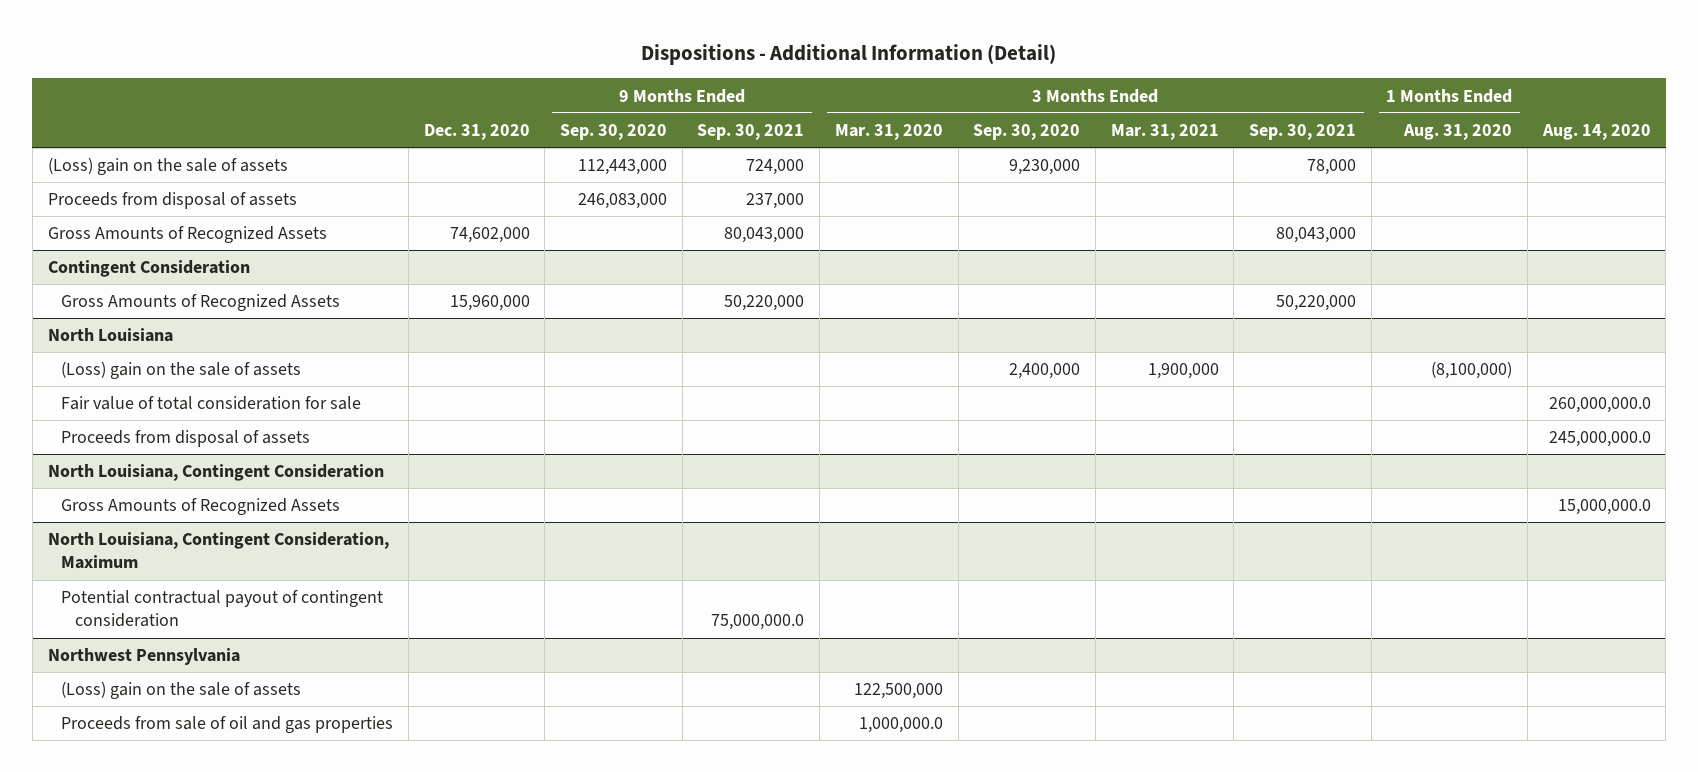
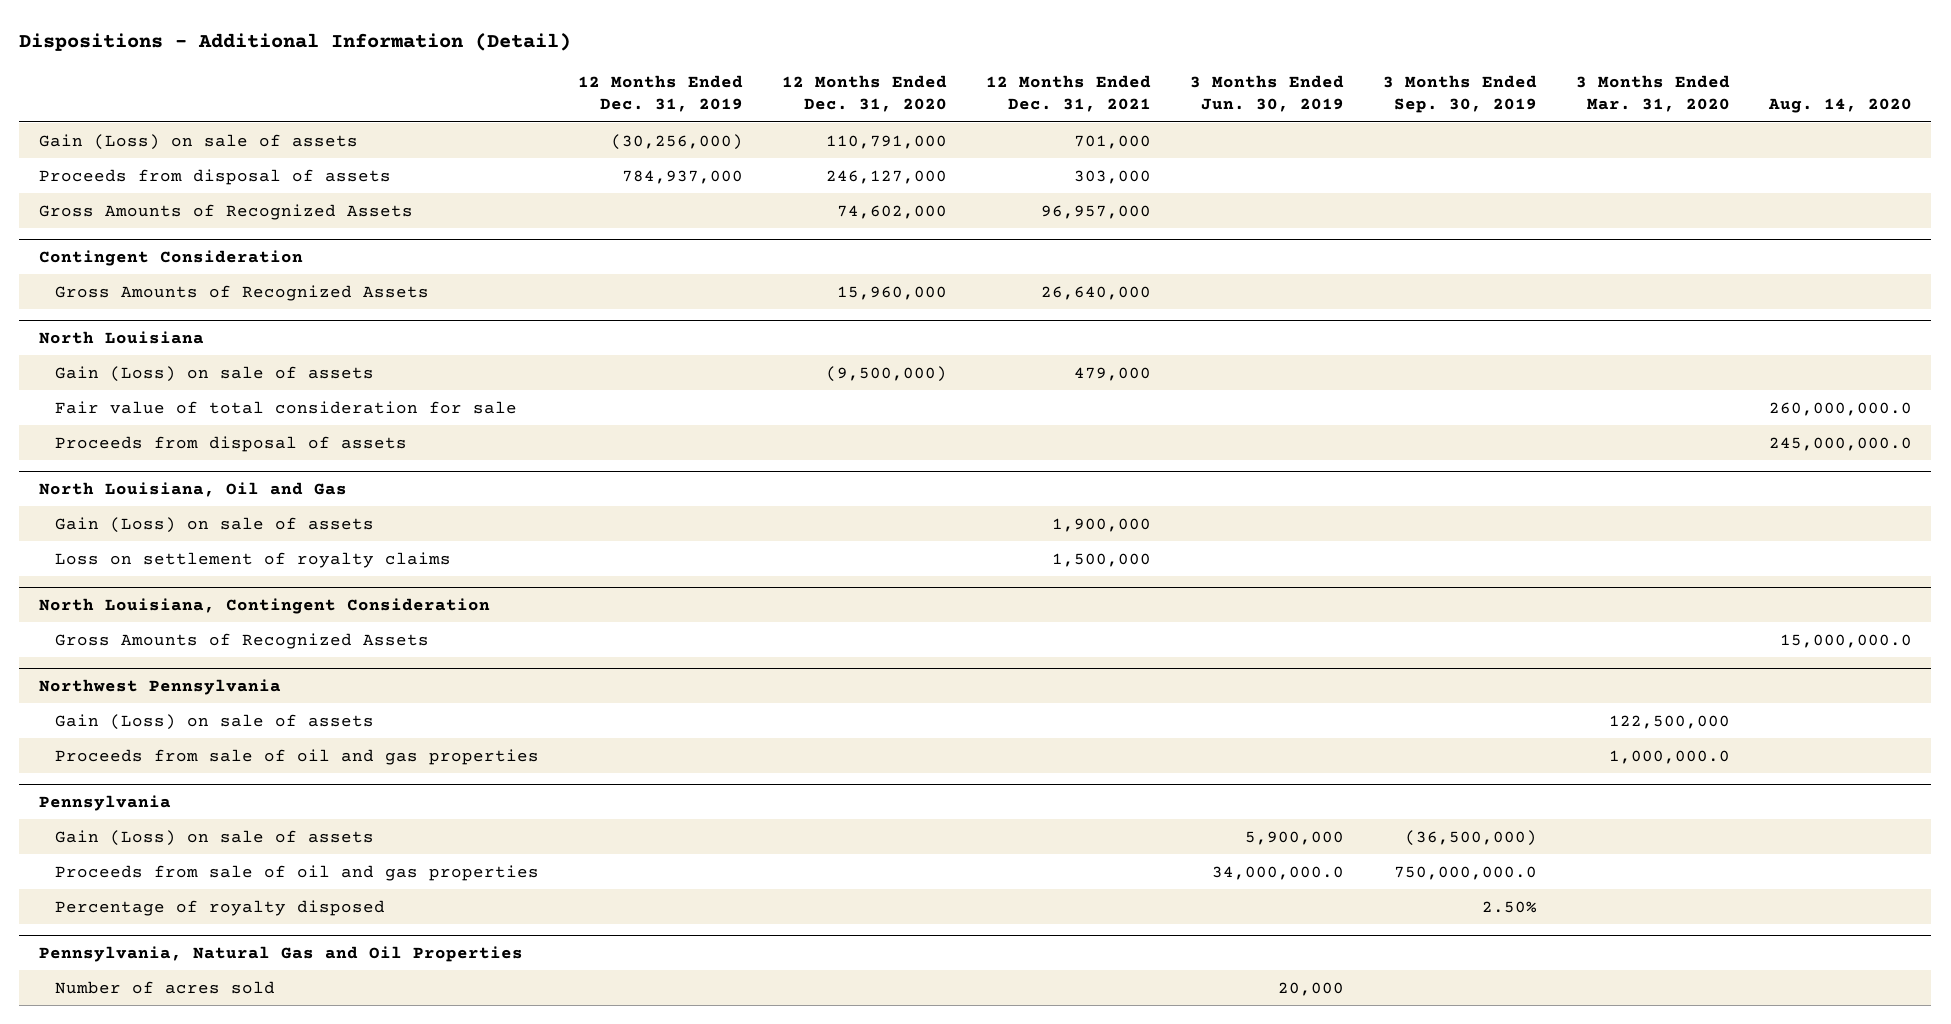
- | Dec. 31, 2020 | 9 Months Ended Sep. 30, 2020 | 9 Months Ended Sep. 30, 2021 | 3 Months Ended Mar. 31, 2020 | 3 Months Ended Sep. 30, 2020 | 3 Months Ended Mar. 31, 2021 | 3 Months Ended Sep. 30, 2021 | 1 Months Ended Aug. 31, 2020 | Aug. 14, 2020
+ | 12 Months Ended Dec. 31, 2019 | 12 Months Ended Dec. 31, 2020 | 12 Months Ended Dec. 31, 2021 | 3 Months Ended Jun. 30, 2019 | 3 Months Ended Sep. 30, 2019 | 3 Months Ended Mar. 31, 2020 | Aug. 14, 2020
- (Loss) gain on the sale of assets | | 112,443,000 | 724,000 | | 9,230,000 | | 78,000 | |
+ Gain (Loss) on sale of assets | (30,256,000) | 110,791,000 | 701,000 | | | |
@ North Louisiana
- (Loss) gain on the sale of assets | | | | | 2,400,000 | 1,900,000 | | (8,100,000) |
+ Gain (Loss) on sale of assets | | (9,500,000) | 479,000 | | | |
+ North Louisiana, Oil and Gas
+ Gain (Loss) on sale of assets | | | 1,900,000 | | | |
+ Loss on settlement of royalty claims | | | 1,500,000 | | | |
- North Louisiana, Contingent Consideration, Maximum
- Potential contractual payout of contingent consideration | | | 75,000,000.0 | | | | | |
@ Northwest Pennsylvania
- (Loss) gain on the sale of assets | | | | 122,500,000 | | | | |
+ Gain (Loss) on sale of assets | | | | | | 122,500,000 |
+ Pennsylvania
+ Gain (Loss) on sale of assets | | | | 5,900,000 | (36,500,000) | |
+ Proceeds from sale of oil and gas properties | | | | 34,000,000.0 | 750,000,000.0 | |
+ Percentage of royalty disposed | | | | | 2.50% | |
+ Pennsylvania, Natural Gas and Oil Properties
+ Number of acres sold | | | | 20,000 | | |

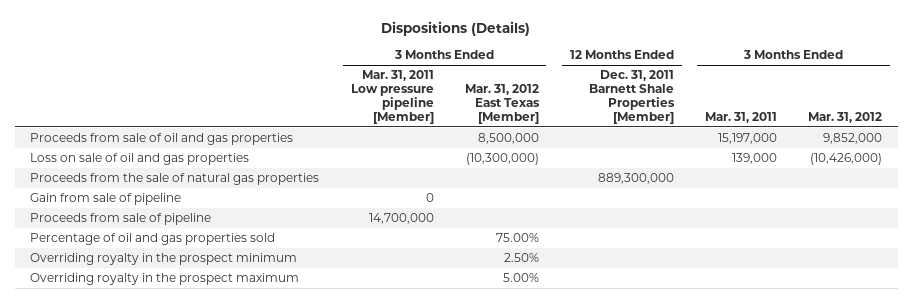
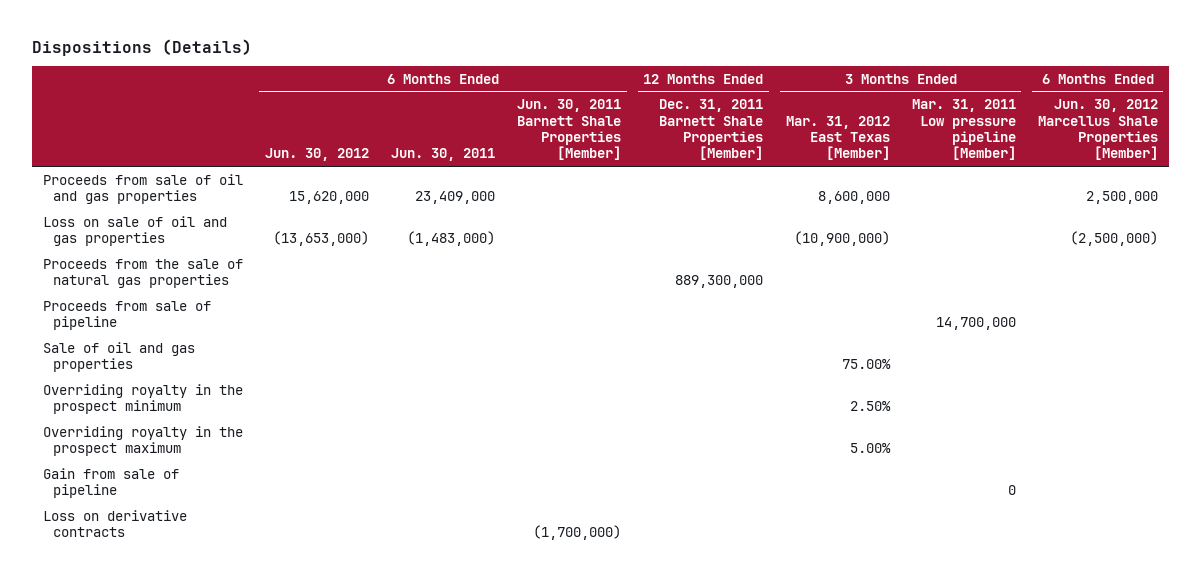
- | 3 Months Ended Mar. 31, 2011 Low pressure pipeline [Member] | 3 Months Ended Mar. 31, 2012 East Texas [Member] | 12 Months Ended Dec. 31, 2011 Barnett Shale Properties [Member] | 3 Months Ended Mar. 31, 2011 | 3 Months Ended Mar. 31, 2012
+ | 6 Months Ended Jun. 30, 2012 | 6 Months Ended Jun. 30, 2011 | 6 Months Ended Jun. 30, 2011 Barnett Shale Properties [Member] | 12 Months Ended Dec. 31, 2011 Barnett Shale Properties [Member] | 3 Months Ended Mar. 31, 2012 East Texas [Member] | 3 Months Ended Mar. 31, 2011 Low pressure pipeline [Member] | 6 Months Ended Jun. 30, 2012 Marcellus Shale Properties [Member]
- Proceeds from sale of oil and gas properties | | 8,500,000 | | 15,197,000 | 9,852,000
- Loss on sale of oil and gas properties | | (10,300,000) | | 139,000 | (10,426,000)
+ Proceeds from sale of oil and gas properties | 15,620,000 | 23,409,000 | | | 8,600,000 | | 2,500,000
+ Loss on sale of oil and gas properties | (13,653,000) | (1,483,000) | | | (10,900,000) | | (2,500,000)
- Percentage of oil and gas properties sold | | 75.00% | | |
+ Sale of oil and gas properties | | | | | 75.00% | |
moved down: Gain from sale of pipeline | | | | | | 0 |
+ Loss on derivative contracts | | | (1,700,000) | | | |

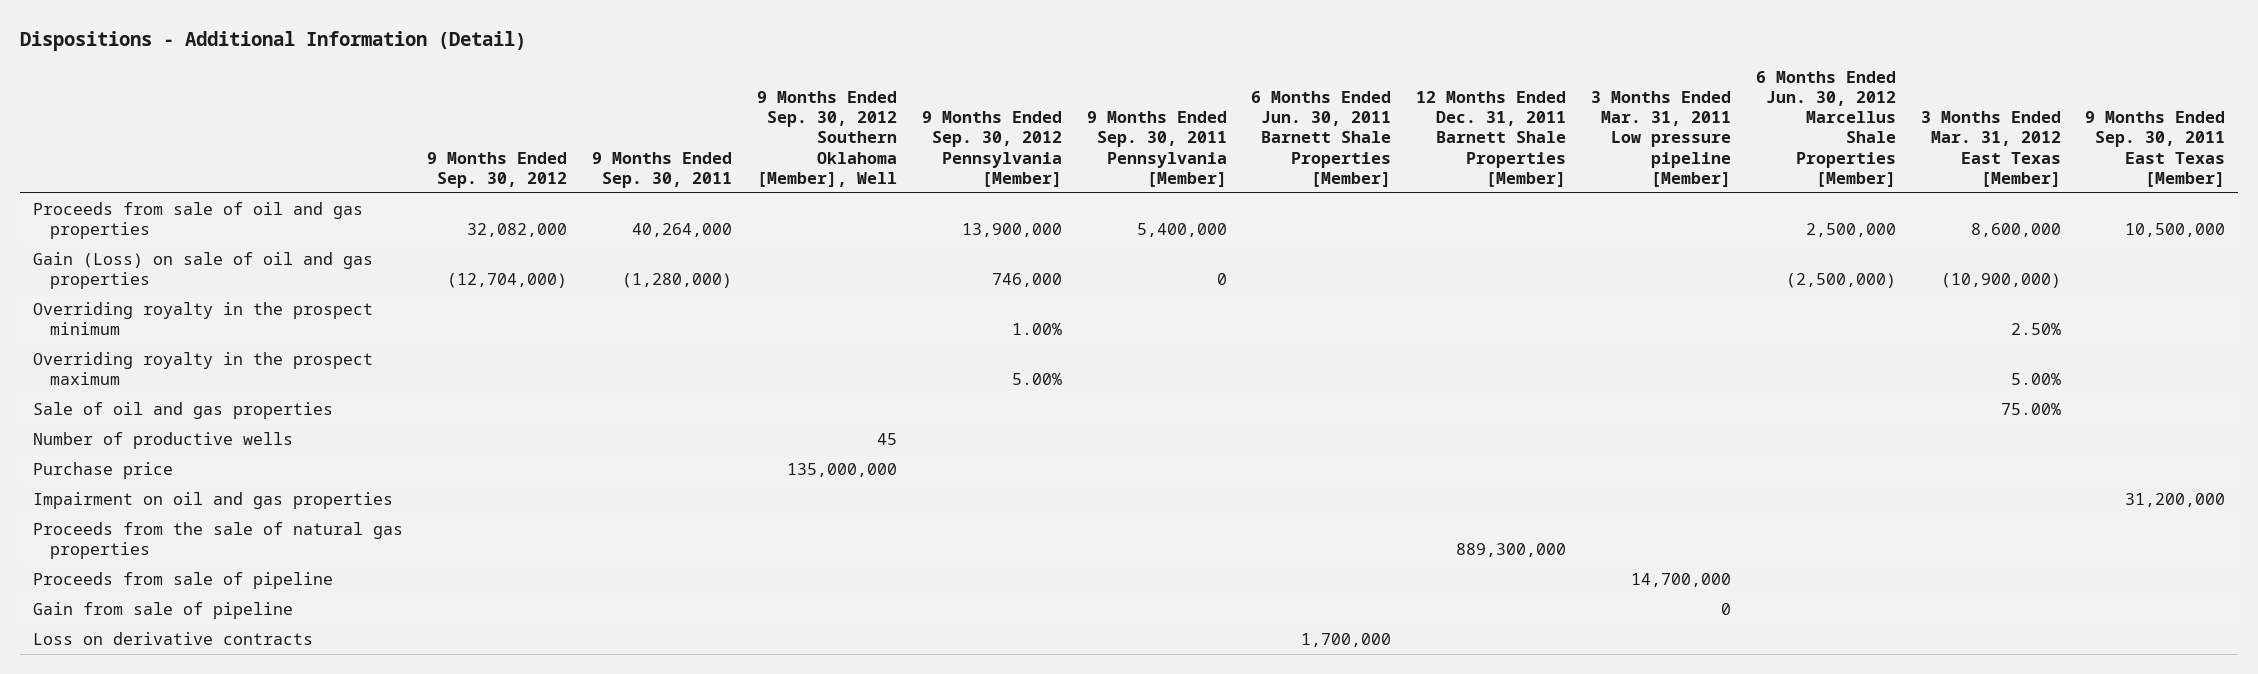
- Dispositions (Details)
+ Dispositions - Additional Information (Detail)
- | 6 Months Ended Jun. 30, 2012 | 6 Months Ended Jun. 30, 2011 | 6 Months Ended Jun. 30, 2011 Barnett Shale Properties [Member] | 12 Months Ended Dec. 31, 2011 Barnett Shale Properties [Member] | 3 Months Ended Mar. 31, 2012 East Texas [Member] | 3 Months Ended Mar. 31, 2011 Low pressure pipeline [Member] | 6 Months Ended Jun. 30, 2012 Marcellus Shale Properties [Member]
+ | 9 Months Ended Sep. 30, 2012 | 9 Months Ended Sep. 30, 2011 | 9 Months Ended Sep. 30, 2012 Southern Oklahoma [Member], Well | 9 Months Ended Sep. 30, 2012 Pennsylvania [Member] | 9 Months Ended Sep. 30, 2011 Pennsylvania [Member] | 6 Months Ended Jun. 30, 2011 Barnett Shale Properties [Member] | 12 Months Ended Dec. 31, 2011 Barnett Shale Properties [Member] | 3 Months Ended Mar. 31, 2011 Low pressure pipeline [Member] | 6 Months Ended Jun. 30, 2012 Marcellus Shale Properties [Member] | 3 Months Ended Mar. 31, 2012 East Texas [Member] | 9 Months Ended Sep. 30, 2011 East Texas [Member]
- Loss on sale of oil and gas properties | (13,653,000) | (1,483,000) | | | (10,900,000) | | (2,500,000)
+ Gain (Loss) on sale of oil and gas properties | (12,704,000) | (1,280,000) | | 746,000 | 0 | | | | (2,500,000) | (10,900,000) |
moved down: Sale of oil and gas properties | | | | | | | | | | 75.00% |
+ Number of productive wells | | | 45 | | | | | | | |
+ Purchase price | | | 135,000,000 | | | | | | | |
+ Impairment on oil and gas properties | | | | | | | | | | | 31,200,000
moved down: Proceeds from the sale of natural gas properties | | | | | | | 889,300,000 | | | |
moved down: Proceeds from sale of pipeline | | | | | | | | 14,700,000 | | |
- Loss on derivative contracts | | | (1,700,000) | | | |
+ Loss on derivative contracts | | | | | | 1,700,000 | | | | |

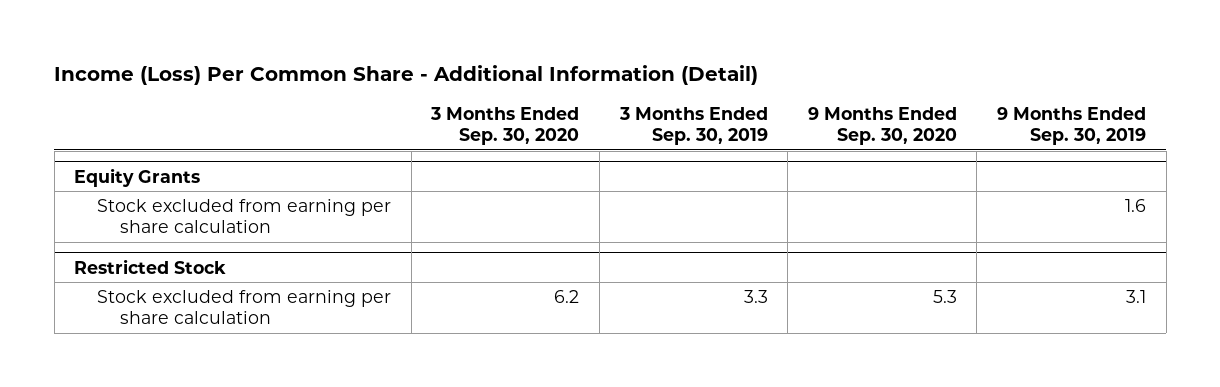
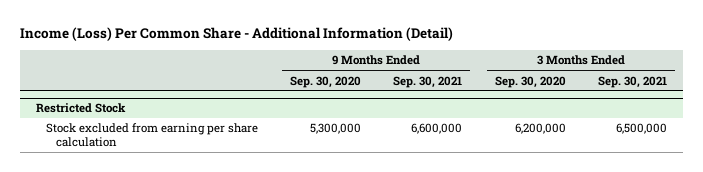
- | 3 Months Ended Sep. 30, 2020 | 3 Months Ended Sep. 30, 2019 | 9 Months Ended Sep. 30, 2020 | 9 Months Ended Sep. 30, 2019
+ | 9 Months Ended Sep. 30, 2020 | 9 Months Ended Sep. 30, 2021 | 3 Months Ended Sep. 30, 2020 | 3 Months Ended Sep. 30, 2021
- Equity Grants
- Stock excluded from earning per share calculation | | | | 1.6
@ Restricted Stock
- Stock excluded from earning per share calculation | 6.2 | 3.3 | 5.3 | 3.1
+ Stock excluded from earning per share calculation | 5,300,000 | 6,600,000 | 6,200,000 | 6,500,000

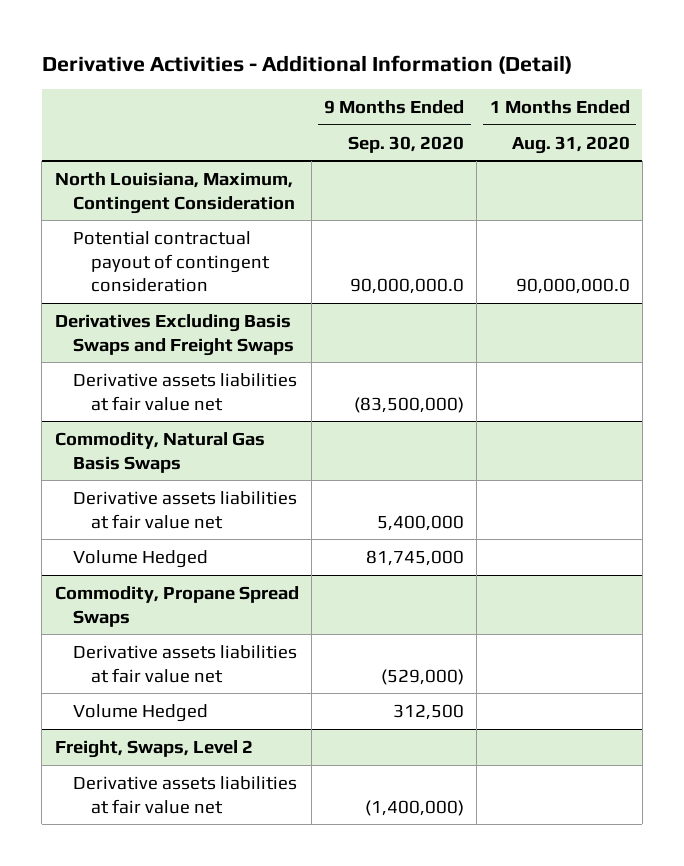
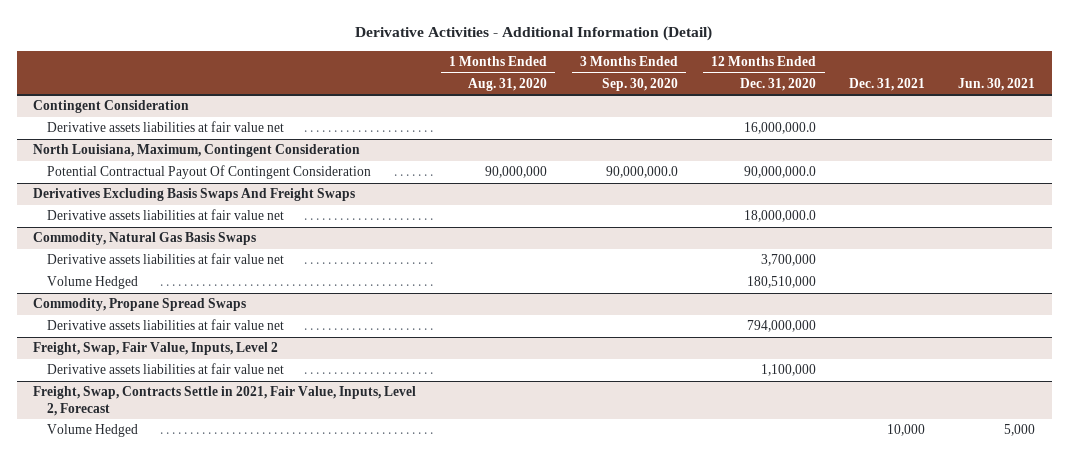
- | 9 Months Ended Sep. 30, 2020 | 1 Months Ended Aug. 31, 2020
+ | 1 Months Ended Aug. 31, 2020 | 3 Months Ended Sep. 30, 2020 | 12 Months Ended Dec. 31, 2020 | Dec. 31, 2021 | Jun. 30, 2021
+ Contingent Consideration
+ Derivative assets liabilities at fair value net | | | 16,000,000.0 | |
@ North Louisiana, Maximum, Contingent Consideration
- Potential contractual payout of contingent consideration | 90,000,000.0 | 90,000,000.0
- Derivatives Excluding Basis Swaps and Freight Swaps
@ North Louisiana, Maximum, Contingent Consideration
+ Potential Contractual Payout Of Contingent Consideration | 90,000,000 | 90,000,000.0 | 90,000,000.0 | |
+ Derivatives Excluding Basis Swaps And Freight Swaps
@ Commodity, Propane Spread Swaps
- Volume Hedged | 312,500 |
- Freight, Swaps, Level 2
+ Freight, Swap, Fair Value, Inputs, Level 2
+ Freight, Swap, Contracts Settle in 2021, Fair Value, Inputs, Level 2, Forecast
+ Volume Hedged | | | | 10,000 | 5,000

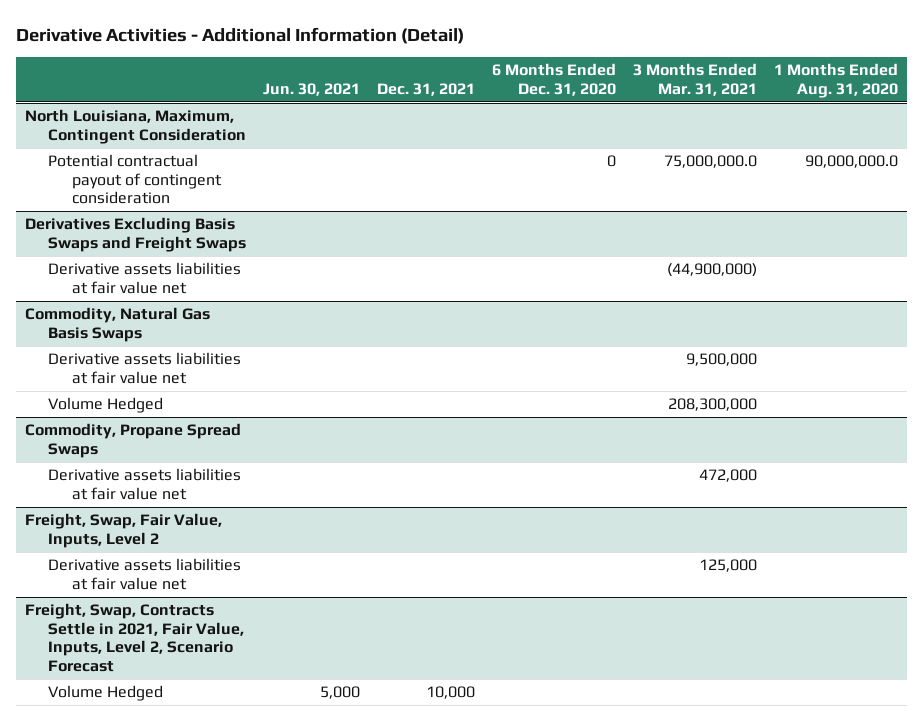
- | 1 Months Ended Aug. 31, 2020 | 3 Months Ended Sep. 30, 2020 | 12 Months Ended Dec. 31, 2020 | Dec. 31, 2021 | Jun. 30, 2021
+ | Jun. 30, 2021 | Dec. 31, 2021 | 6 Months Ended Dec. 31, 2020 | 3 Months Ended Mar. 31, 2021 | 1 Months Ended Aug. 31, 2020
- Contingent Consideration
- Derivative assets liabilities at fair value net | | | 16,000,000.0 | |
@ North Louisiana, Maximum, Contingent Consideration
- Potential Contractual Payout Of Contingent Consideration | 90,000,000 | 90,000,000.0 | 90,000,000.0 | |
- Derivatives Excluding Basis Swaps And Freight Swaps
@ North Louisiana, Maximum, Contingent Consideration
+ Potential contractual payout of contingent consideration | | | 0 | 75,000,000.0 | 90,000,000.0
+ Derivatives Excluding Basis Swaps and Freight Swaps
- Freight, Swap, Contracts Settle in 2021, Fair Value, Inputs, Level 2, Forecast
+ Freight, Swap, Contracts Settle in 2021, Fair Value, Inputs, Level 2, Scenario Forecast

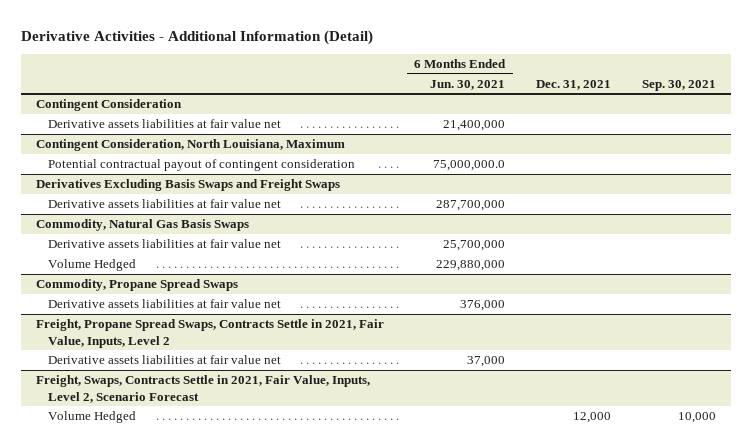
- | Jun. 30, 2021 | Dec. 31, 2021 | 6 Months Ended Dec. 31, 2020 | 3 Months Ended Mar. 31, 2021 | 1 Months Ended Aug. 31, 2020
+ | 6 Months Ended Jun. 30, 2021 | Dec. 31, 2021 | Sep. 30, 2021
- North Louisiana, Maximum, Contingent Consideration
+ Contingent Consideration
+ Derivative assets liabilities at fair value net | 21,400,000 | |
+ Contingent Consideration, North Louisiana, Maximum
- Freight, Swap, Fair Value, Inputs, Level 2
+ Freight, Propane Spread Swaps, Contracts Settle in 2021, Fair Value, Inputs, Level 2
- Freight, Swap, Contracts Settle in 2021, Fair Value, Inputs, Level 2, Scenario Forecast
- Volume Hedged | 5,000 | 10,000 | | |
+ Freight, Swaps, Contracts Settle in 2021, Fair Value, Inputs, Level 2, Scenario Forecast
+ Volume Hedged | | 12,000 | 10,000

